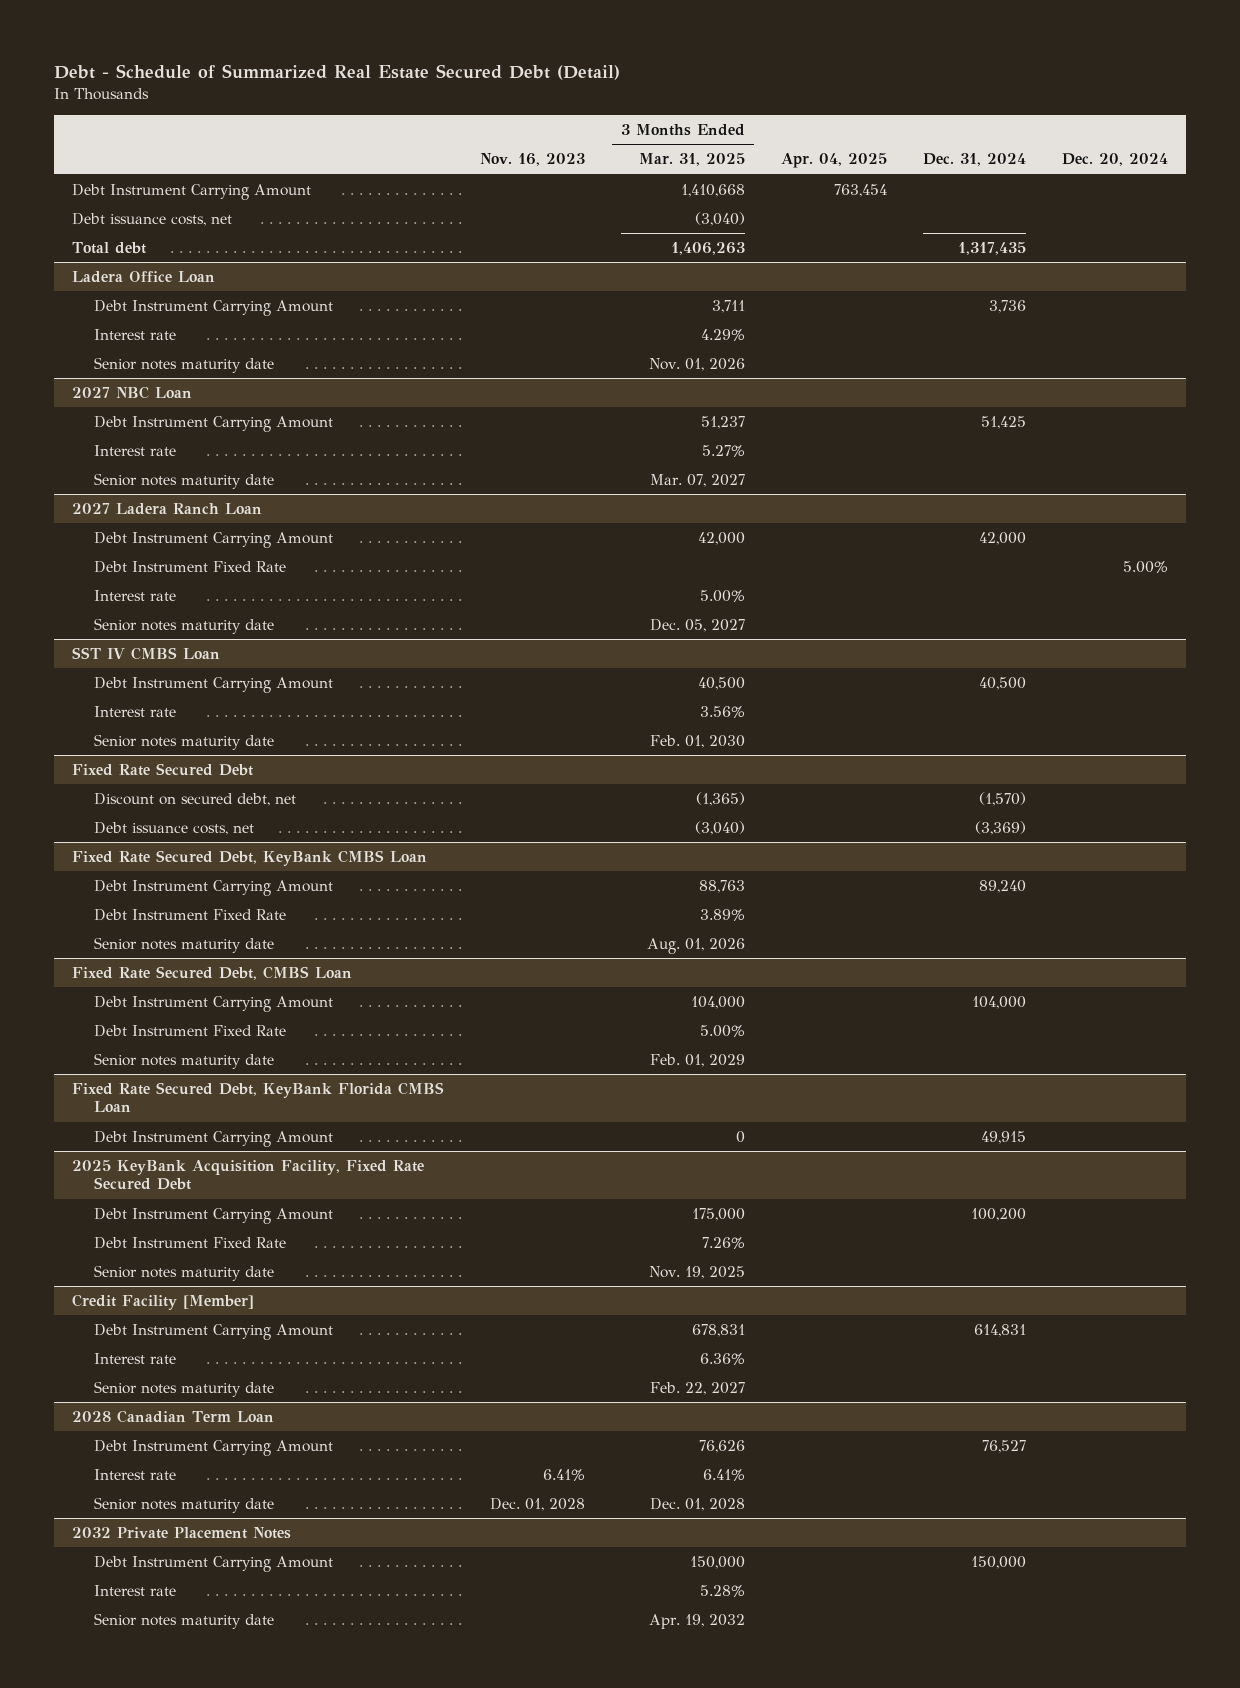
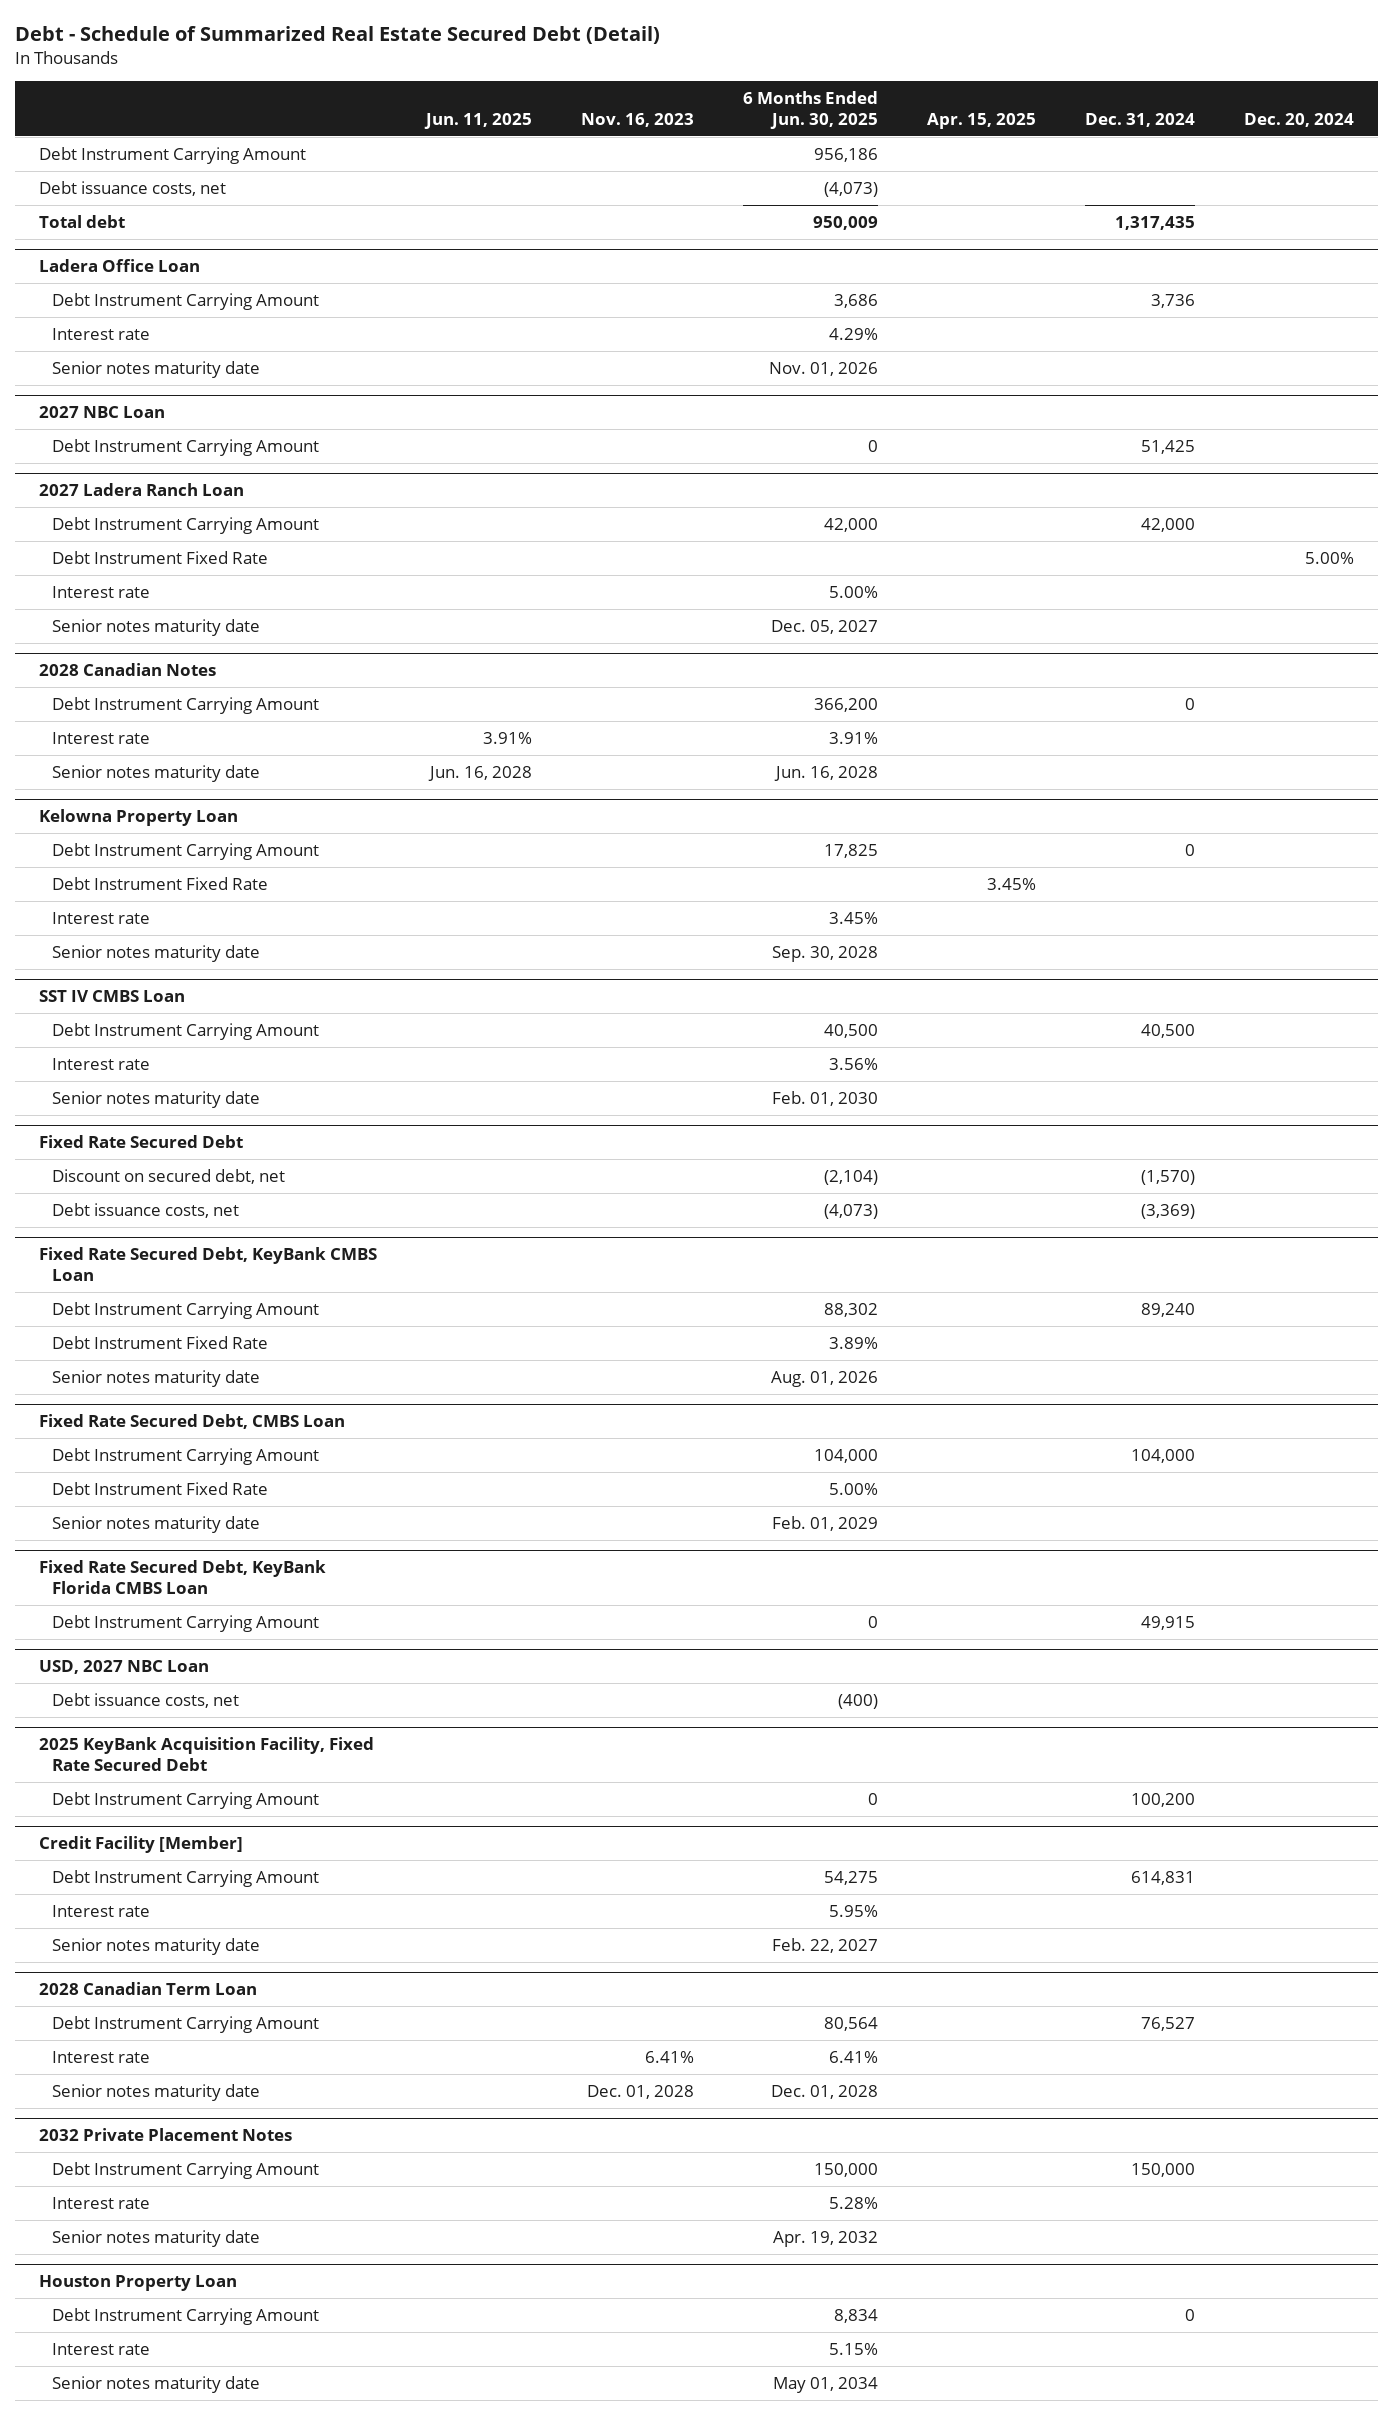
- | Nov. 16, 2023 | 3 Months Ended Mar. 31, 2025 | Apr. 04, 2025 | Dec. 31, 2024 | Dec. 20, 2024
+ | Jun. 11, 2025 | Nov. 16, 2023 | 6 Months Ended Jun. 30, 2025 | Apr. 15, 2025 | Dec. 31, 2024 | Dec. 20, 2024
@ 2027 NBC Loan
- Interest rate | | 5.27% | | |
- Senior notes maturity date | | Mar. 07, 2027 | | |
+ 2028 Canadian Notes
+ Debt Instrument Carrying Amount | | | 366,200 | | 0 |
+ Interest rate | 3.91% | | 3.91% | | |
+ Senior notes maturity date | Jun. 16, 2028 | | Jun. 16, 2028 | | |
+ Kelowna Property Loan
+ Debt Instrument Carrying Amount | | | 17,825 | | 0 |
+ Debt Instrument Fixed Rate | | | | 3.45% | |
+ Interest rate | | | 3.45% | | |
+ Senior notes maturity date | | | Sep. 30, 2028 | | |
+ USD, 2027 NBC Loan
+ Debt issuance costs, net | | | (400) | | |
@ 2025 KeyBank Acquisition Facility, Fixed Rate Secured Debt
- Debt Instrument Fixed Rate | | 7.26% | | |
- Senior notes maturity date | | Nov. 19, 2025 | | |
+ Houston Property Loan
+ Debt Instrument Carrying Amount | | | 8,834 | | 0 |
+ Interest rate | | | 5.15% | | |
+ Senior notes maturity date | | | May 01, 2034 | | |

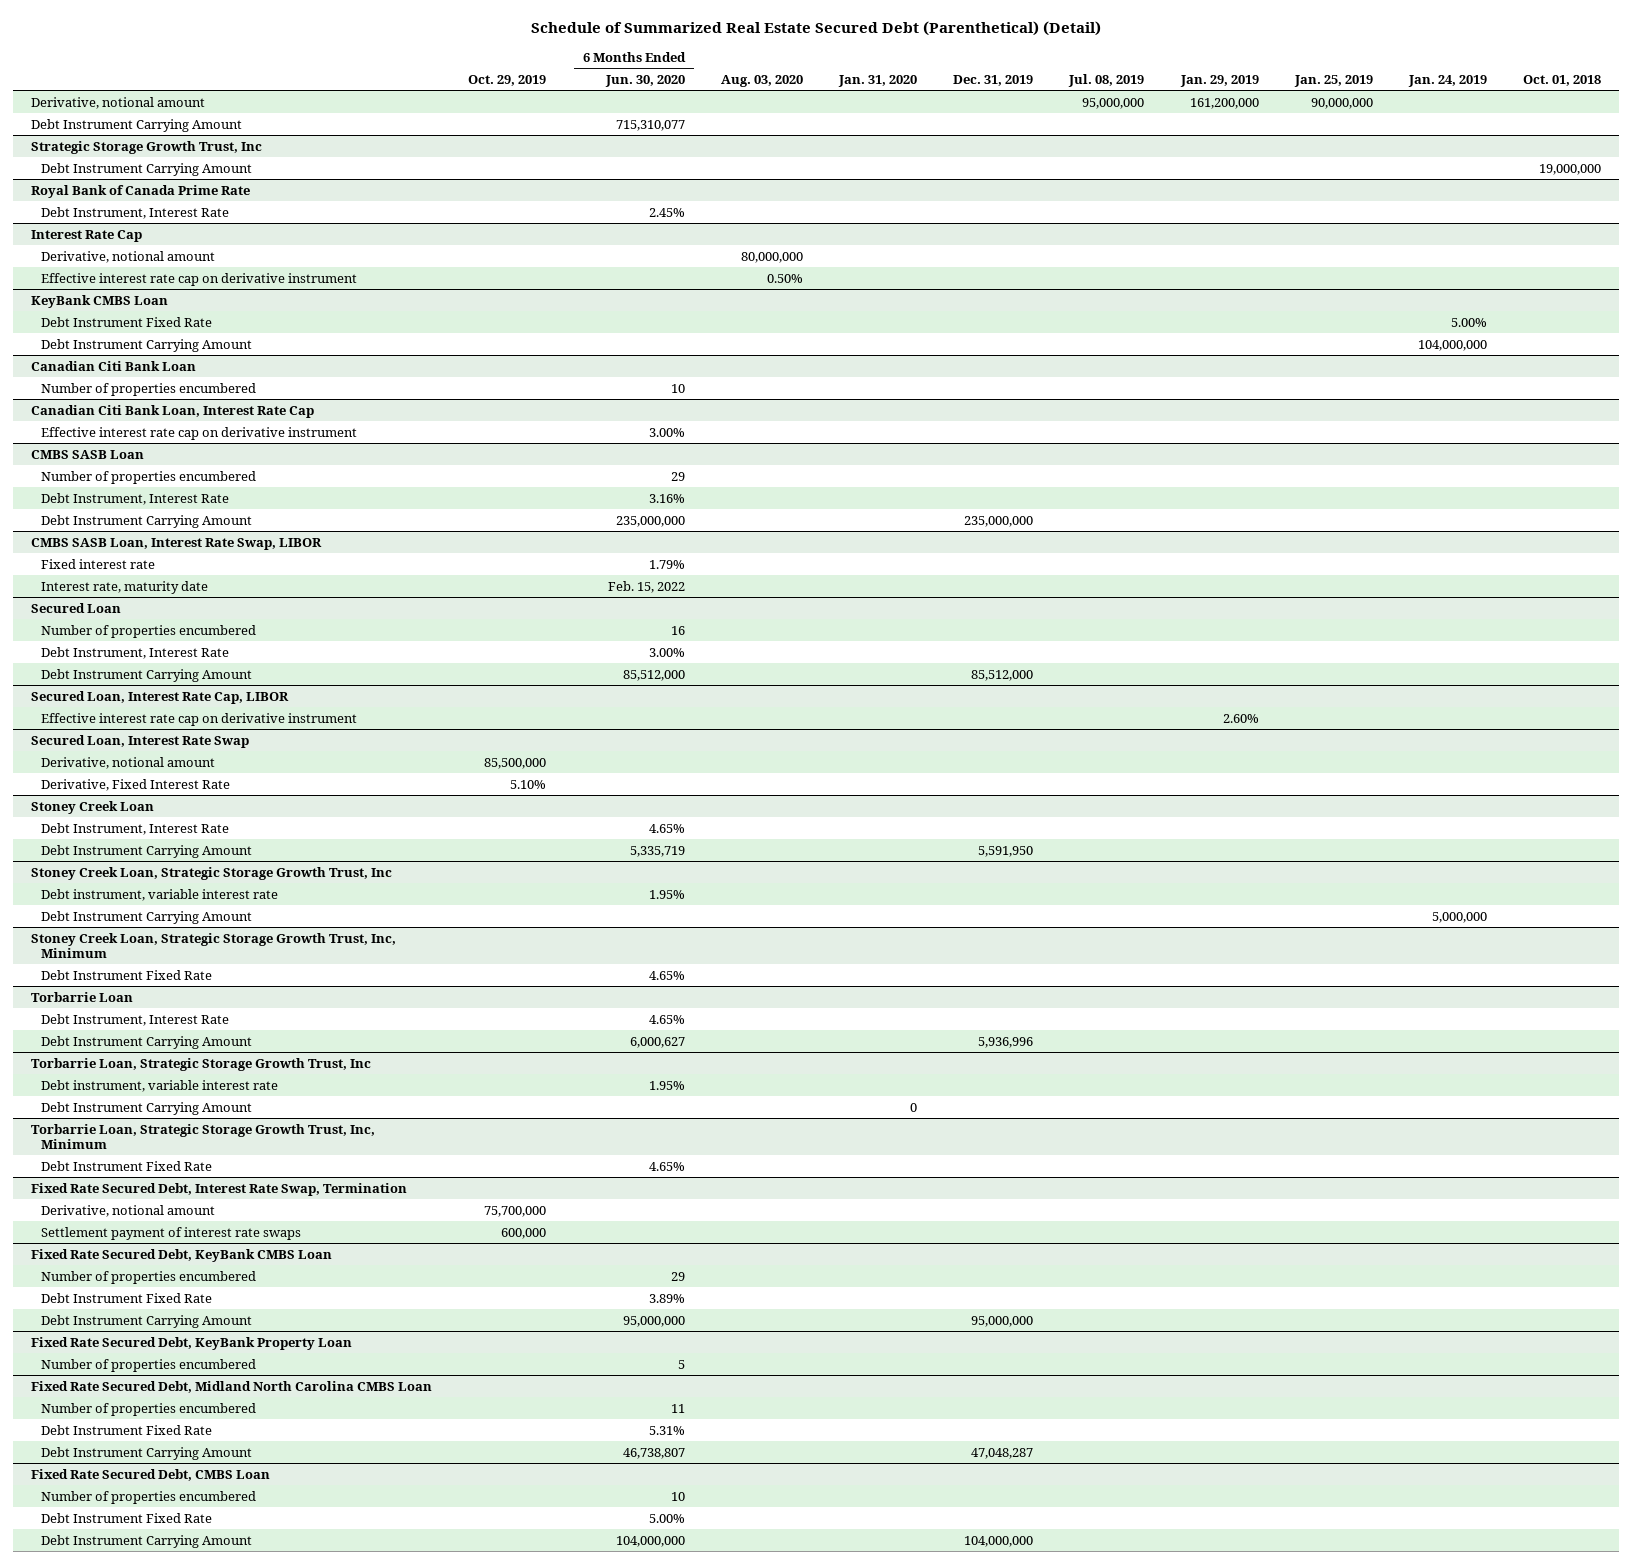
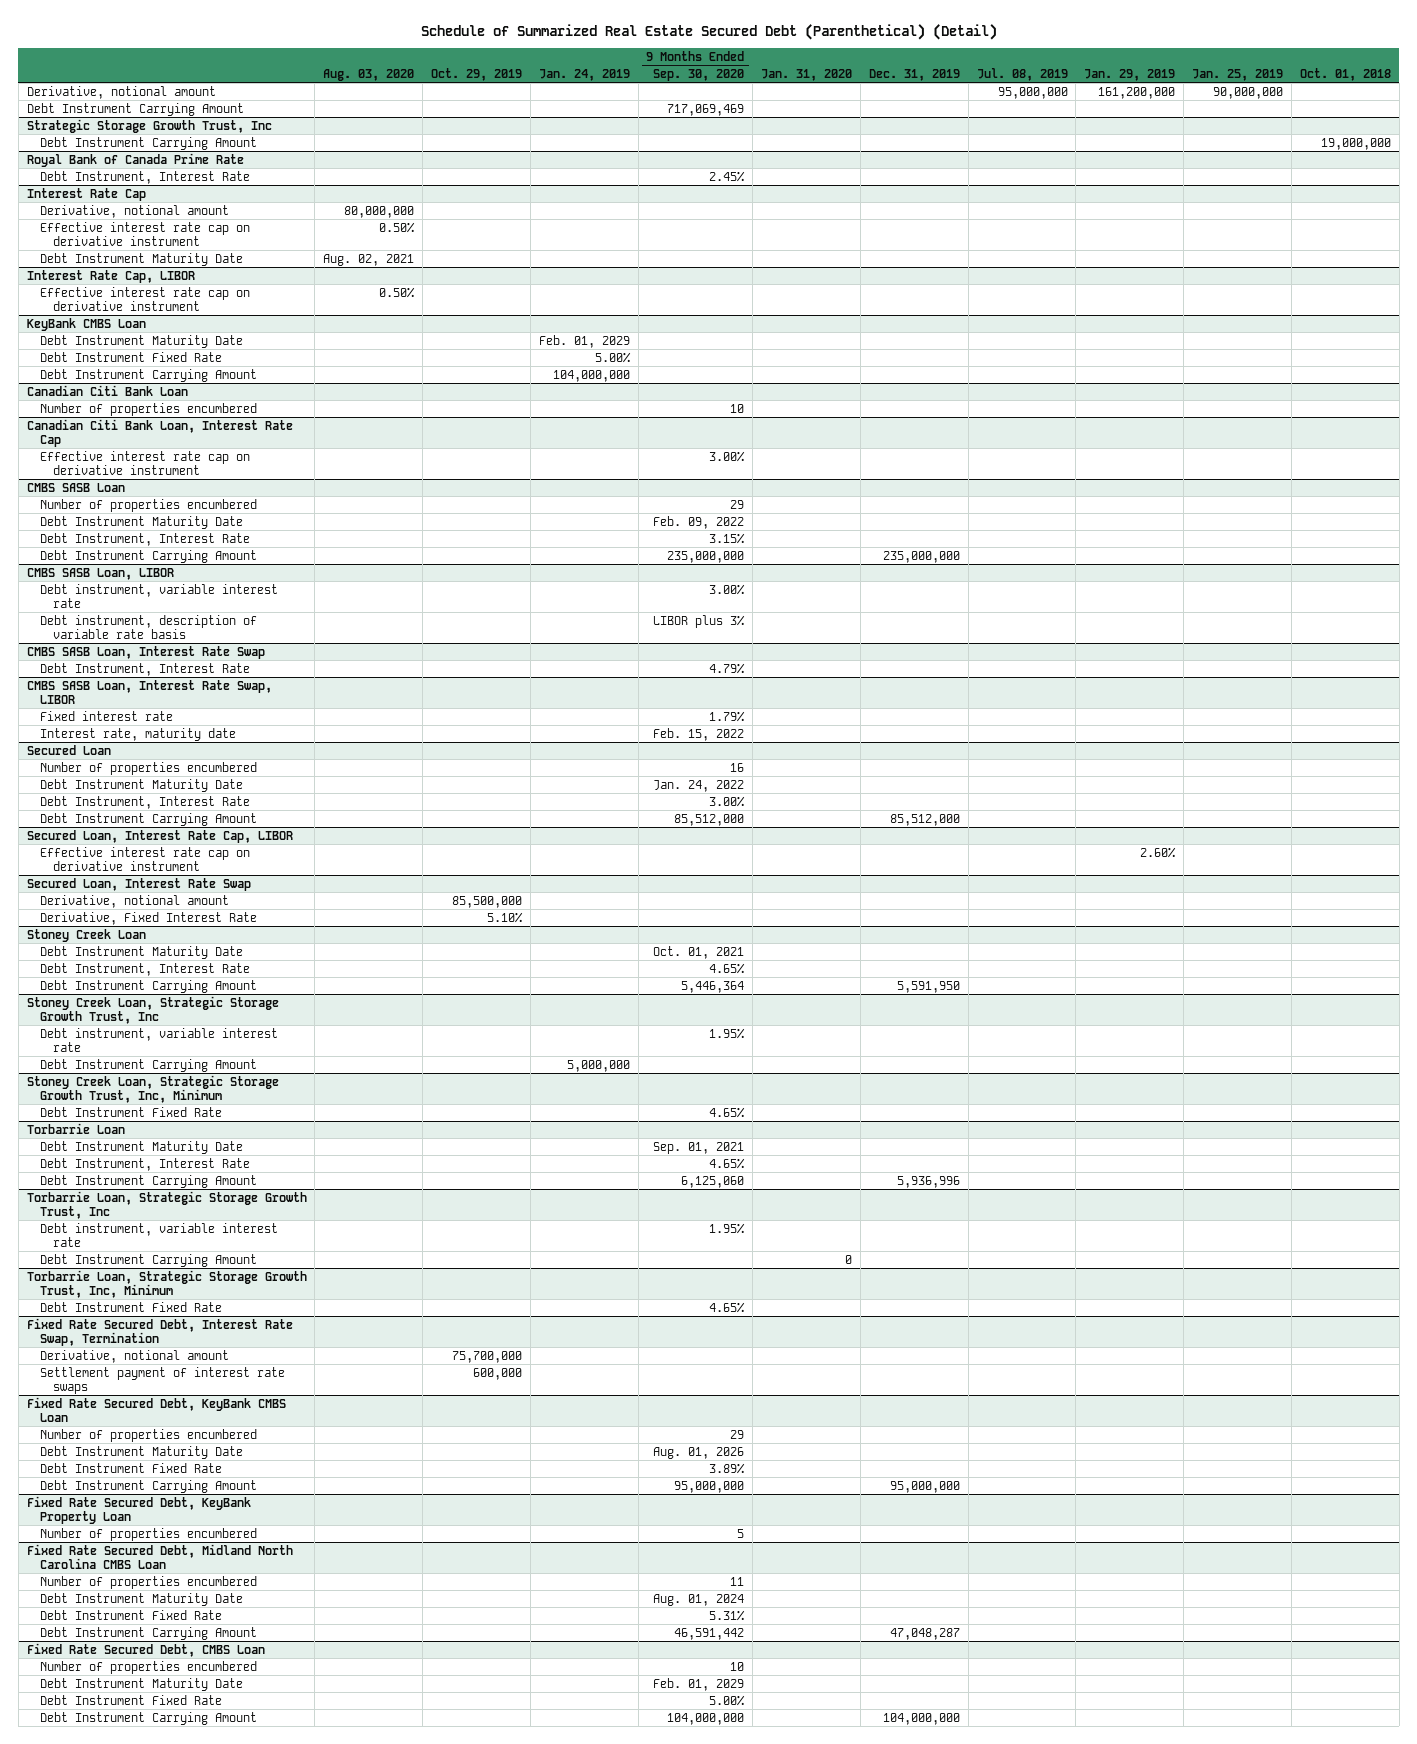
- | Oct. 29, 2019 | 6 Months Ended Jun. 30, 2020 | Aug. 03, 2020 | Jan. 31, 2020 | Dec. 31, 2019 | Jul. 08, 2019 | Jan. 29, 2019 | Jan. 25, 2019 | Jan. 24, 2019 | Oct. 01, 2018
+ | Aug. 03, 2020 | Oct. 29, 2019 | Jan. 24, 2019 | 9 Months Ended Sep. 30, 2020 | Jan. 31, 2020 | Dec. 31, 2019 | Jul. 08, 2019 | Jan. 29, 2019 | Jan. 25, 2019 | Oct. 01, 2018
@ Interest Rate Cap
+ Debt Instrument Maturity Date | Aug. 02, 2021 | | | | | | | | |
+ Interest Rate Cap, LIBOR
+ Effective interest rate cap on derivative instrument | 0.50% | | | | | | | | |
@ KeyBank CMBS Loan
+ Debt Instrument Maturity Date | | | Feb. 01, 2029 | | | | | | |
@ CMBS SASB Loan
+ Debt Instrument Maturity Date | | | | Feb. 09, 2022 | | | | | |
+ CMBS SASB Loan, LIBOR
+ Debt instrument, variable interest rate | | | | 3.00% | | | | | |
+ Debt instrument, description of variable rate basis | | | | LIBOR plus 3% | | | | | |
+ CMBS SASB Loan, Interest Rate Swap
+ Debt Instrument, Interest Rate | | | | 4.79% | | | | | |
@ Secured Loan
+ Debt Instrument Maturity Date | | | | Jan. 24, 2022 | | | | | |
@ Stoney Creek Loan
+ Debt Instrument Maturity Date | | | | Oct. 01, 2021 | | | | | |
@ Torbarrie Loan
+ Debt Instrument Maturity Date | | | | Sep. 01, 2021 | | | | | |
@ Fixed Rate Secured Debt, KeyBank CMBS Loan
+ Debt Instrument Maturity Date | | | | Aug. 01, 2026 | | | | | |
@ Fixed Rate Secured Debt, Midland North Carolina CMBS Loan
+ Debt Instrument Maturity Date | | | | Aug. 01, 2024 | | | | | |
@ Fixed Rate Secured Debt, CMBS Loan
+ Debt Instrument Maturity Date | | | | Feb. 01, 2029 | | | | | |

